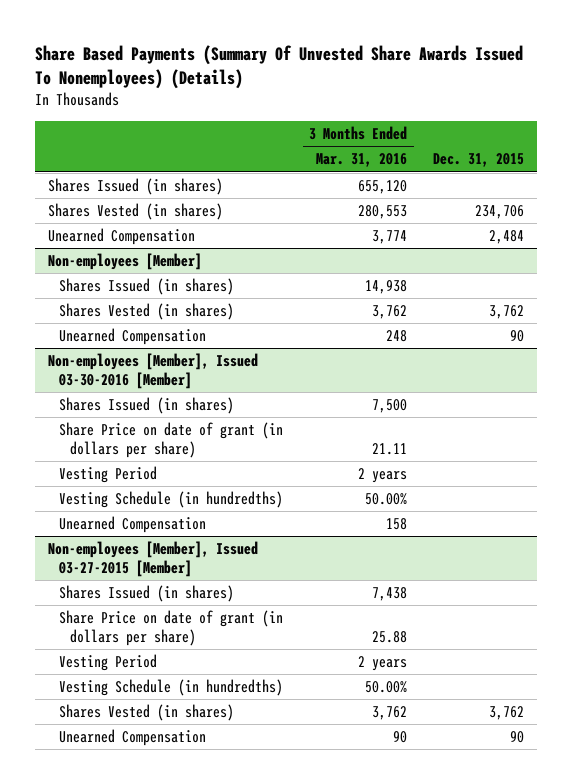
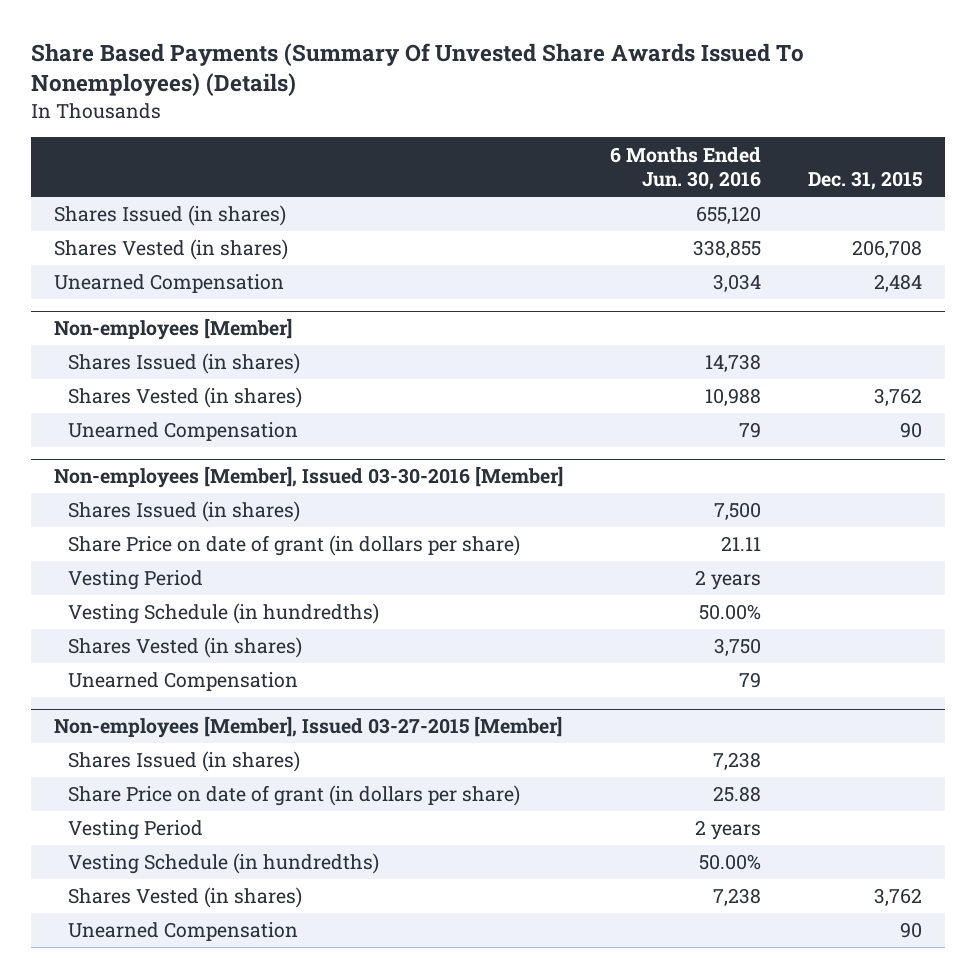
- | 3 Months Ended Mar. 31, 2016 | Dec. 31, 2015
+ | 6 Months Ended Jun. 30, 2016 | Dec. 31, 2015
- Shares Vested (in shares) | 280,553 | 234,706
+ Shares Vested (in shares) | 338,855 | 206,708
@ Non-employees [Member], Issued 03-30-2016 [Member]
+ Shares Vested (in shares) | 3,750 |

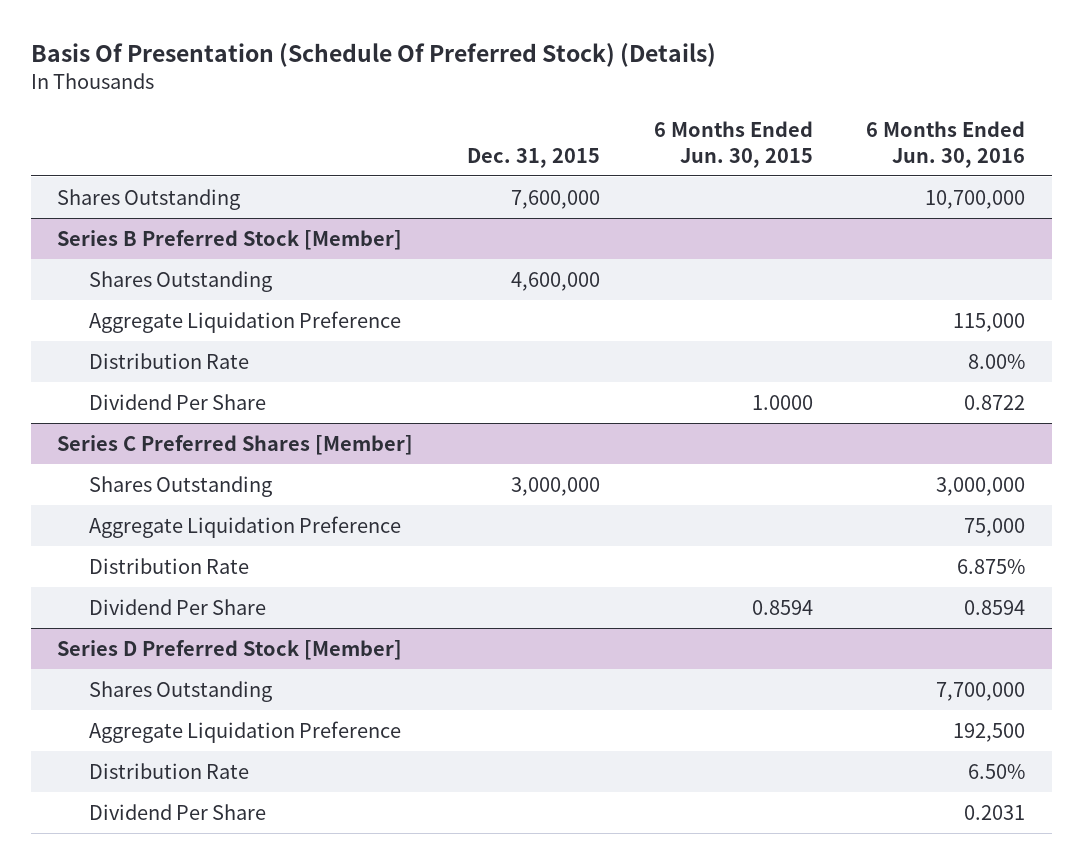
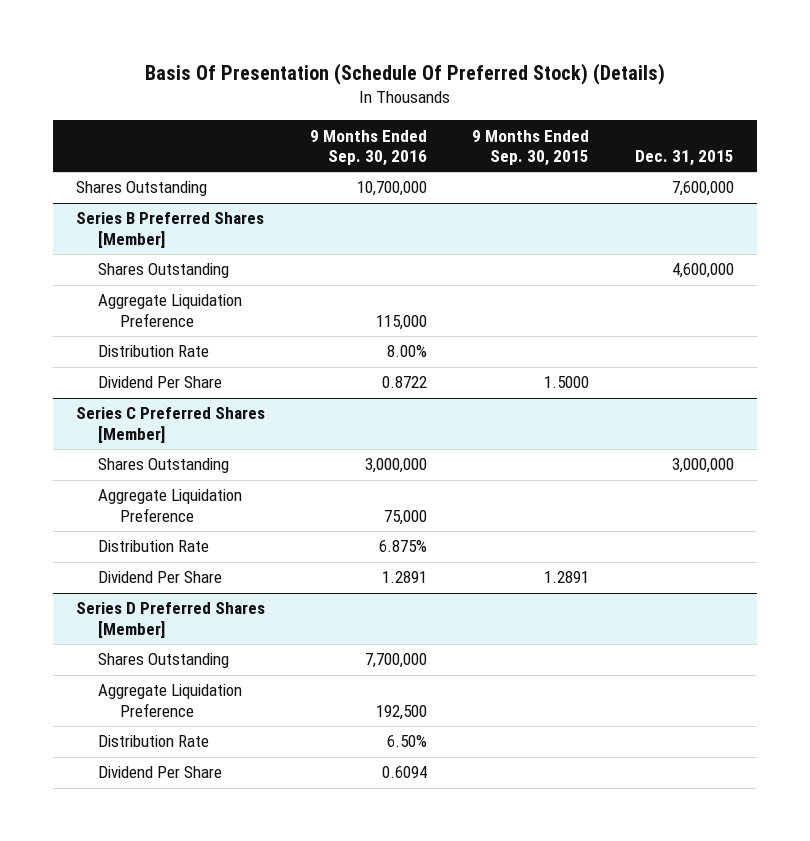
- | Dec. 31, 2015 | 6 Months Ended Jun. 30, 2015 | 6 Months Ended Jun. 30, 2016
+ | 9 Months Ended Sep. 30, 2016 | 9 Months Ended Sep. 30, 2015 | Dec. 31, 2015
- Series B Preferred Stock [Member]
+ Series B Preferred Shares [Member]
- Series D Preferred Stock [Member]
+ Series D Preferred Shares [Member]

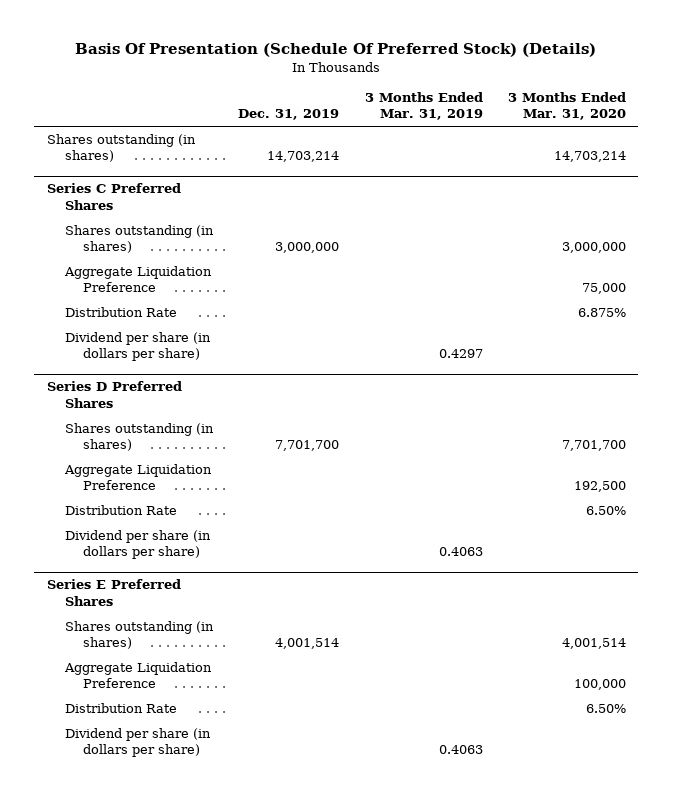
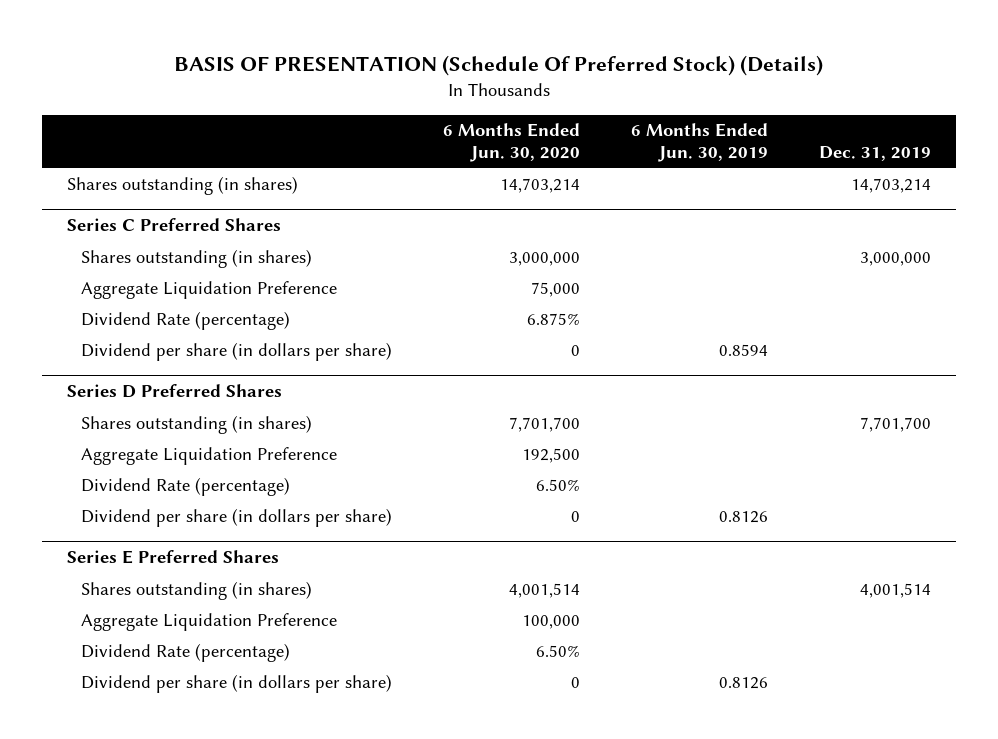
- Basis Of Presentation (Schedule Of Preferred Stock) (Details)
+ BASIS OF PRESENTATION (Schedule Of Preferred Stock) (Details)
- | Dec. 31, 2019 | 3 Months Ended Mar. 31, 2019 | 3 Months Ended Mar. 31, 2020
+ | 6 Months Ended Jun. 30, 2020 | 6 Months Ended Jun. 30, 2019 | Dec. 31, 2019
@ Series C Preferred Shares
- Distribution Rate | | | 6.875%
+ Dividend Rate (percentage) | 6.875% | |
@ Series D Preferred Shares
- Distribution Rate | | | 6.50%
+ Dividend Rate (percentage) | 6.50% | |
@ Series E Preferred Shares
- Distribution Rate | | | 6.50%
+ Dividend Rate (percentage) | 6.50% | |

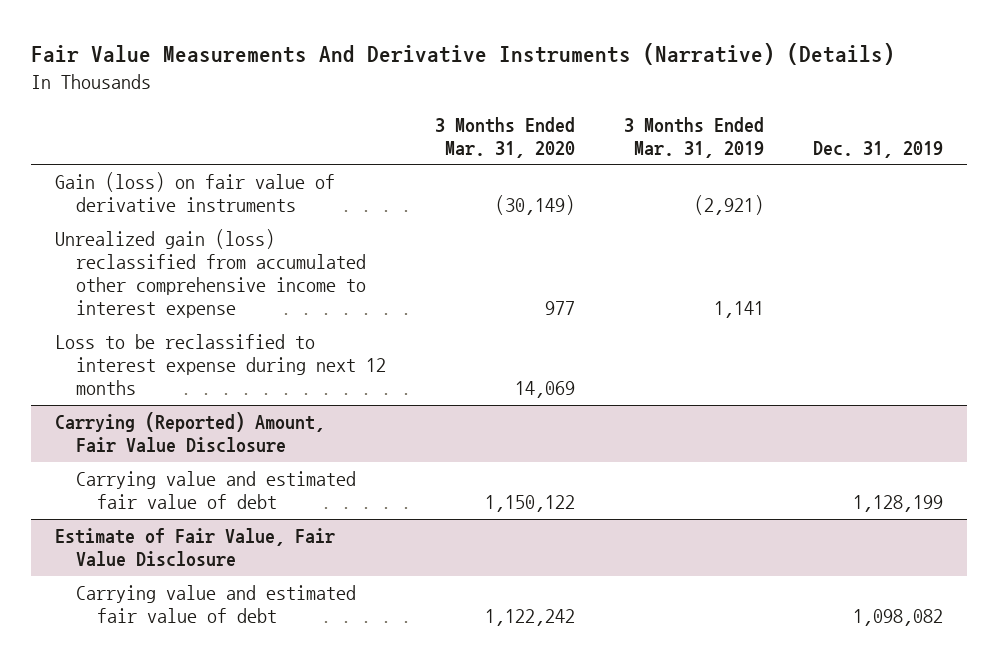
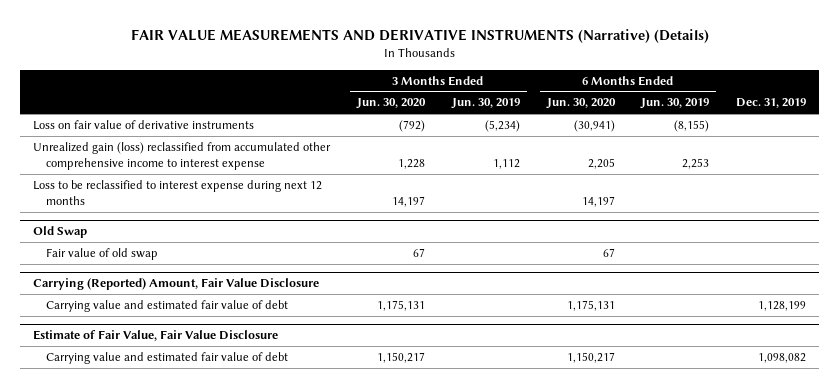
- Fair Value Measurements And Derivative Instruments (Narrative) (Details)
+ FAIR VALUE MEASUREMENTS AND DERIVATIVE INSTRUMENTS (Narrative) (Details)
- | 3 Months Ended Mar. 31, 2020 | 3 Months Ended Mar. 31, 2019 | Dec. 31, 2019
+ | 3 Months Ended Jun. 30, 2020 | 3 Months Ended Jun. 30, 2019 | 6 Months Ended Jun. 30, 2020 | 6 Months Ended Jun. 30, 2019 | Dec. 31, 2019
- Gain (loss) on fair value of derivative instruments | (30,149) | (2,921) |
+ Loss on fair value of derivative instruments | (792) | (5,234) | (30,941) | (8,155) |
+ Old Swap
+ Fair value of old swap | 67 | | 67 | |

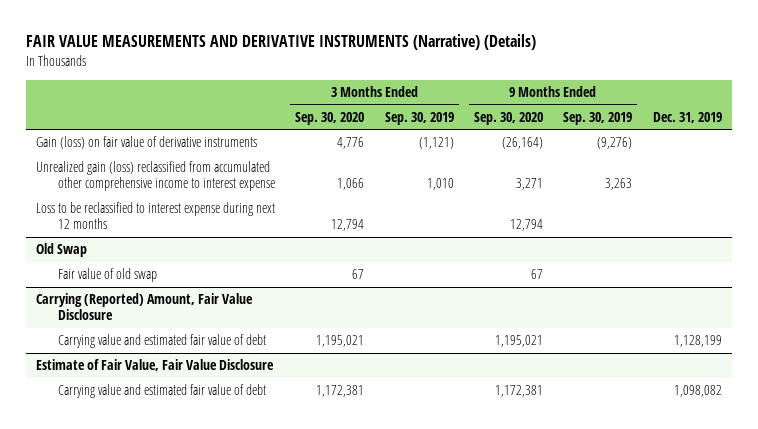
- | 3 Months Ended Jun. 30, 2020 | 3 Months Ended Jun. 30, 2019 | 6 Months Ended Jun. 30, 2020 | 6 Months Ended Jun. 30, 2019 | Dec. 31, 2019
+ | 3 Months Ended Sep. 30, 2020 | 3 Months Ended Sep. 30, 2019 | 9 Months Ended Sep. 30, 2020 | 9 Months Ended Sep. 30, 2019 | Dec. 31, 2019
- Loss on fair value of derivative instruments | (792) | (5,234) | (30,941) | (8,155) |
+ Gain (loss) on fair value of derivative instruments | 4,776 | (1,121) | (26,164) | (9,276) |

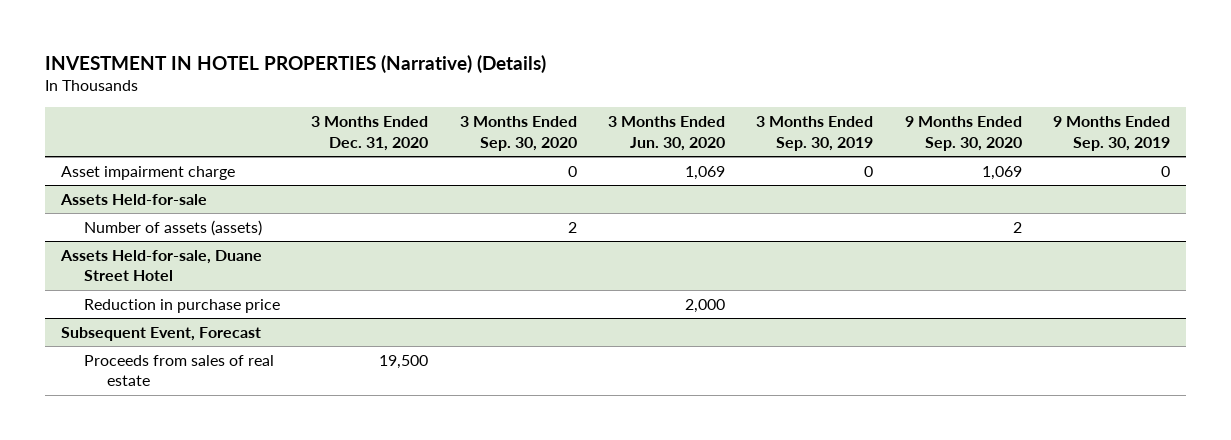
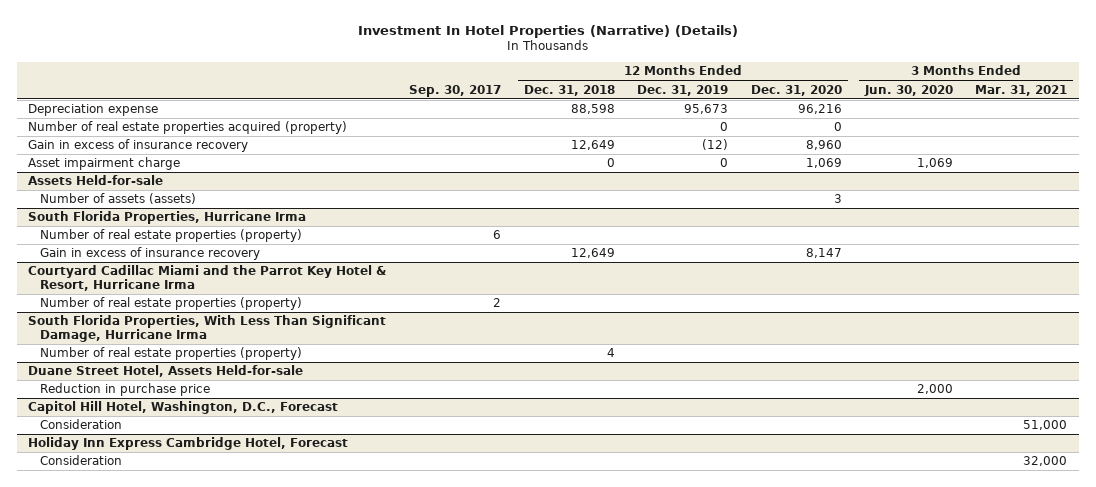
- INVESTMENT IN HOTEL PROPERTIES (Narrative) (Details)
+ Investment In Hotel Properties (Narrative) (Details)
- | 3 Months Ended Dec. 31, 2020 | 3 Months Ended Sep. 30, 2020 | 3 Months Ended Jun. 30, 2020 | 3 Months Ended Sep. 30, 2019 | 9 Months Ended Sep. 30, 2020 | 9 Months Ended Sep. 30, 2019
+ | Sep. 30, 2017 | 12 Months Ended Dec. 31, 2018 | 12 Months Ended Dec. 31, 2019 | 12 Months Ended Dec. 31, 2020 | 3 Months Ended Jun. 30, 2020 | 3 Months Ended Mar. 31, 2021
+ Depreciation expense | | 88,598 | 95,673 | 96,216 | |
+ Number of real estate properties acquired (property) | | | 0 | 0 | |
+ Gain in excess of insurance recovery | | 12,649 | (12) | 8,960 | |
- Assets Held-for-sale, Duane Street Hotel
+ South Florida Properties, Hurricane Irma
+ Number of real estate properties (property) | 6 | | | | |
+ Gain in excess of insurance recovery | | 12,649 | | 8,147 | |
+ Courtyard Cadillac Miami and the Parrot Key Hotel & Resort, Hurricane Irma
+ Number of real estate properties (property) | 2 | | | | |
+ South Florida Properties, With Less Than Significant Damage, Hurricane Irma
+ Number of real estate properties (property) | | 4 | | | |
+ Duane Street Hotel, Assets Held-for-sale
- Subsequent Event, Forecast
- Proceeds from sales of real estate | 19,500 | | | | |
+ Capitol Hill Hotel, Washington, D.C., Forecast
+ Consideration | | | | | | 51,000
+ Holiday Inn Express Cambridge Hotel, Forecast
+ Consideration | | | | | | 32,000

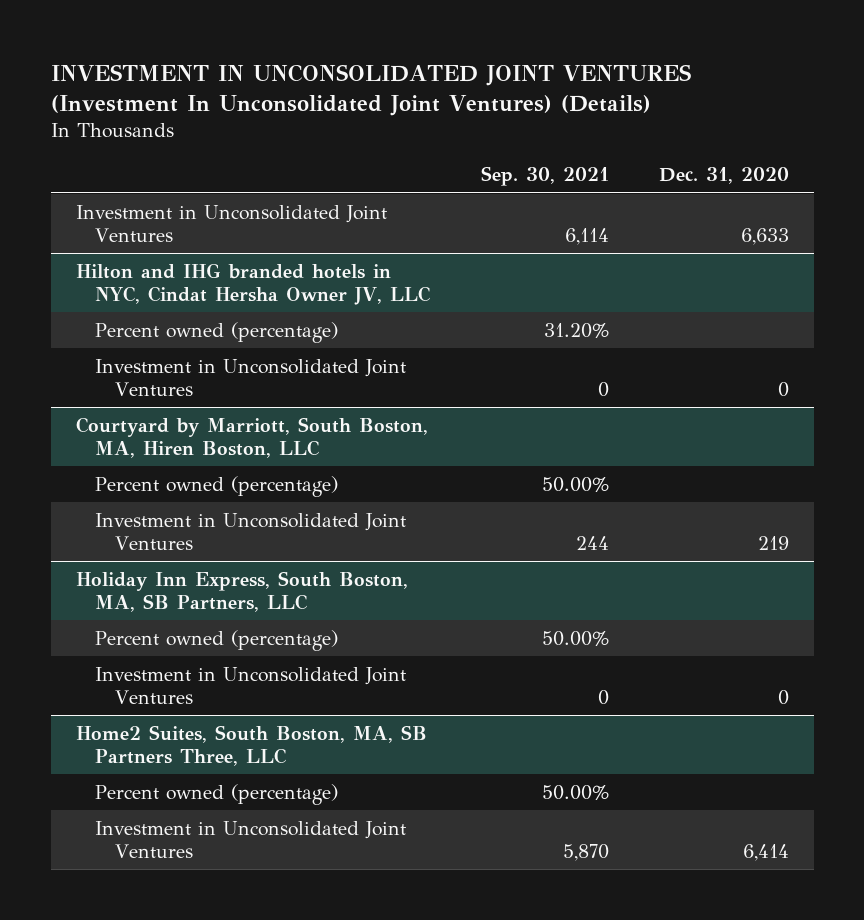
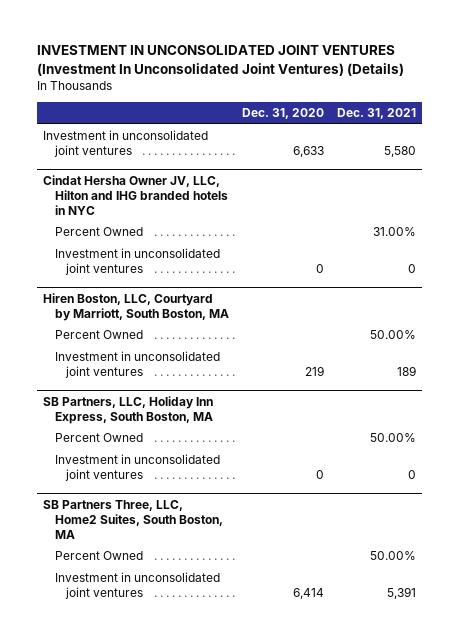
- | Sep. 30, 2021 | Dec. 31, 2020
+ | Dec. 31, 2020 | Dec. 31, 2021
- Investment in Unconsolidated Joint Ventures | 6,114 | 6,633
- Hilton and IHG branded hotels in NYC, Cindat Hersha Owner JV, LLC
- Percent owned (percentage) | 31.20% |
- Investment in Unconsolidated Joint Ventures | 0 | 0
- Courtyard by Marriott, South Boston, MA, Hiren Boston, LLC
- Percent owned (percentage) | 50.00% |
- Investment in Unconsolidated Joint Ventures | 244 | 219
- Holiday Inn Express, South Boston, MA, SB Partners, LLC
- Percent owned (percentage) | 50.00% |
- Investment in Unconsolidated Joint Ventures | 0 | 0
- Home2 Suites, South Boston, MA, SB Partners Three, LLC
- Percent owned (percentage) | 50.00% |
- Investment in Unconsolidated Joint Ventures | 5,870 | 6,414
+ Investment in unconsolidated joint ventures | 6,633 | 5,580
+ Cindat Hersha Owner JV, LLC, Hilton and IHG branded hotels in NYC
+ Percent Owned | | 31.00%
+ Investment in unconsolidated joint ventures | 0 | 0
+ Hiren Boston, LLC, Courtyard by Marriott, South Boston, MA
+ Percent Owned | | 50.00%
+ Investment in unconsolidated joint ventures | 219 | 189
+ SB Partners, LLC, Holiday Inn Express, South Boston, MA
+ Percent Owned | | 50.00%
+ Investment in unconsolidated joint ventures | 0 | 0
+ SB Partners Three, LLC, Home2 Suites, South Boston, MA
+ Percent Owned | | 50.00%
+ Investment in unconsolidated joint ventures | 6,414 | 5,391

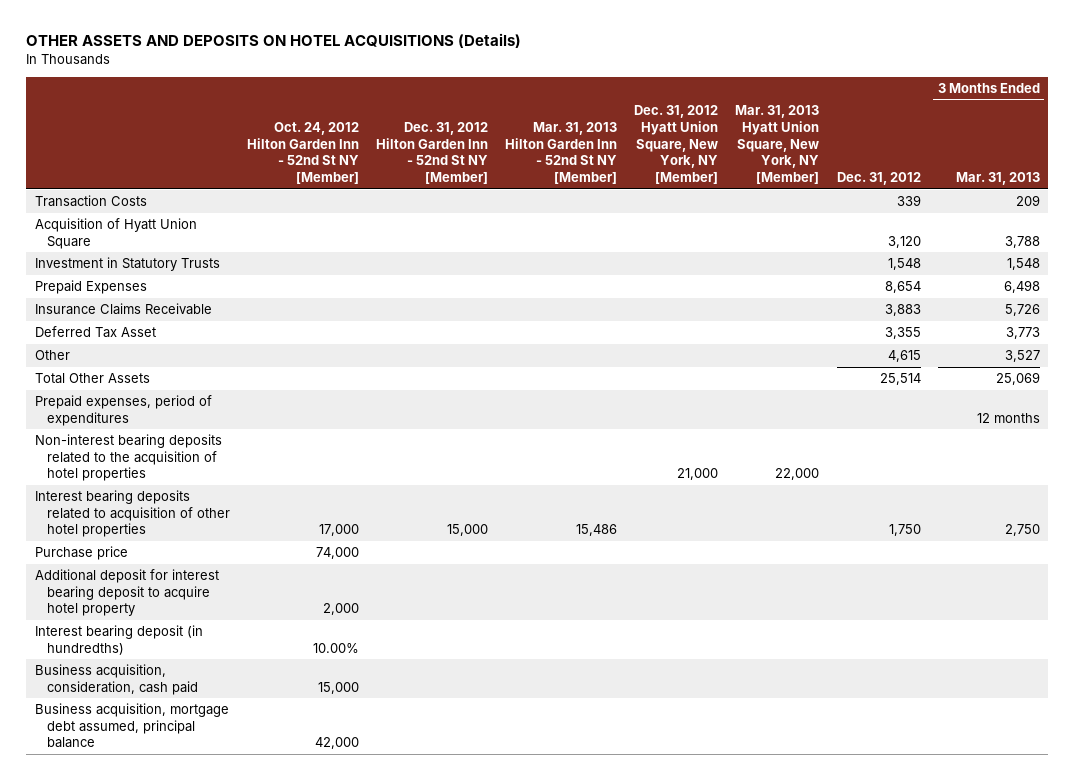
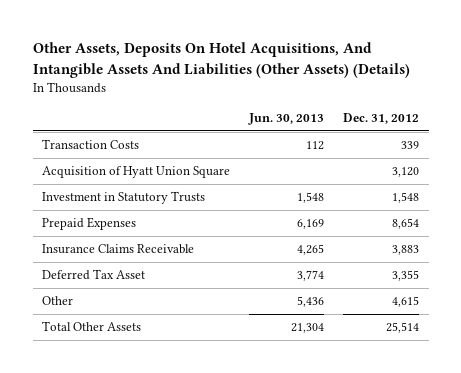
- OTHER ASSETS AND DEPOSITS ON HOTEL ACQUISITIONS (Details)
+ Other Assets, Deposits On Hotel Acquisitions, And Intangible Assets And Liabilities (Other Assets) (Details)
- | Oct. 24, 2012 Hilton Garden Inn - 52nd St NY [Member] | Dec. 31, 2012 Hilton Garden Inn - 52nd St NY [Member] | Mar. 31, 2013 Hilton Garden Inn - 52nd St NY [Member] | Dec. 31, 2012 Hyatt Union Square, New York, NY [Member] | Mar. 31, 2013 Hyatt Union Square, New York, NY [Member] | Dec. 31, 2012 | 3 Months Ended Mar. 31, 2013
+ | Jun. 30, 2013 | Dec. 31, 2012
- Prepaid expenses, period of expenditures | | | | | | | 12 months
- Non-interest bearing deposits related to the acquisition of hotel properties | | | | 21,000 | 22,000 | |
- Interest bearing deposits related to acquisition of other hotel properties | 17,000 | 15,000 | 15,486 | | | 1,750 | 2,750
- Purchase price | 74,000 | | | | | |
- Additional deposit for interest bearing deposit to acquire hotel property | 2,000 | | | | | |
- Interest bearing deposit (in hundredths) | 10.00% | | | | | |
- Business acquisition, consideration, cash paid | 15,000 | | | | | |
- Business acquisition, mortgage debt assumed, principal balance | 42,000 | | | | | |

